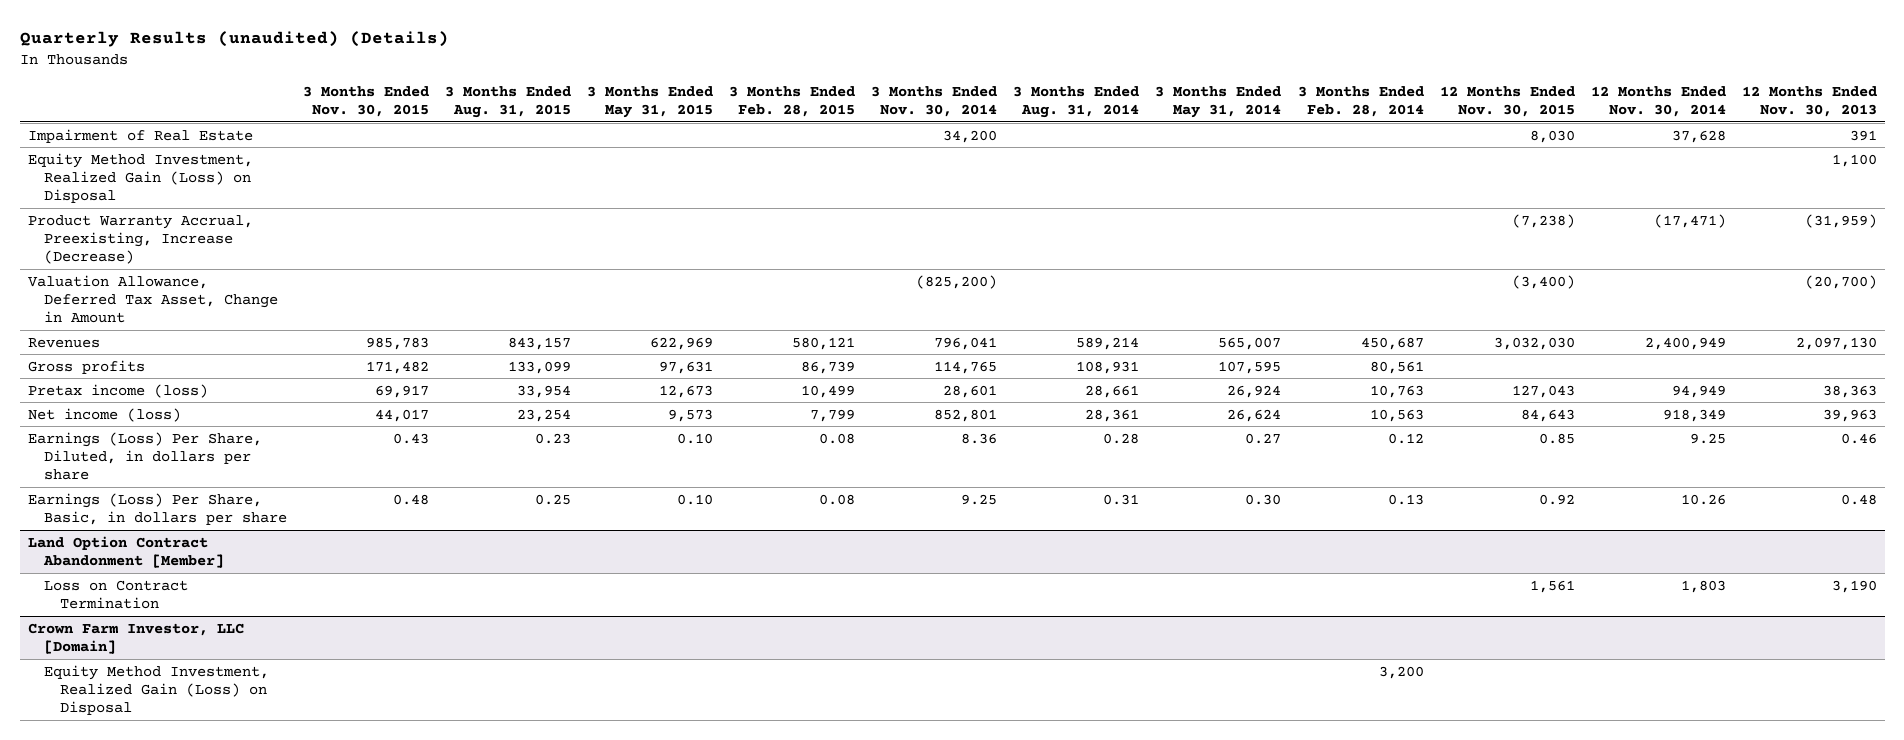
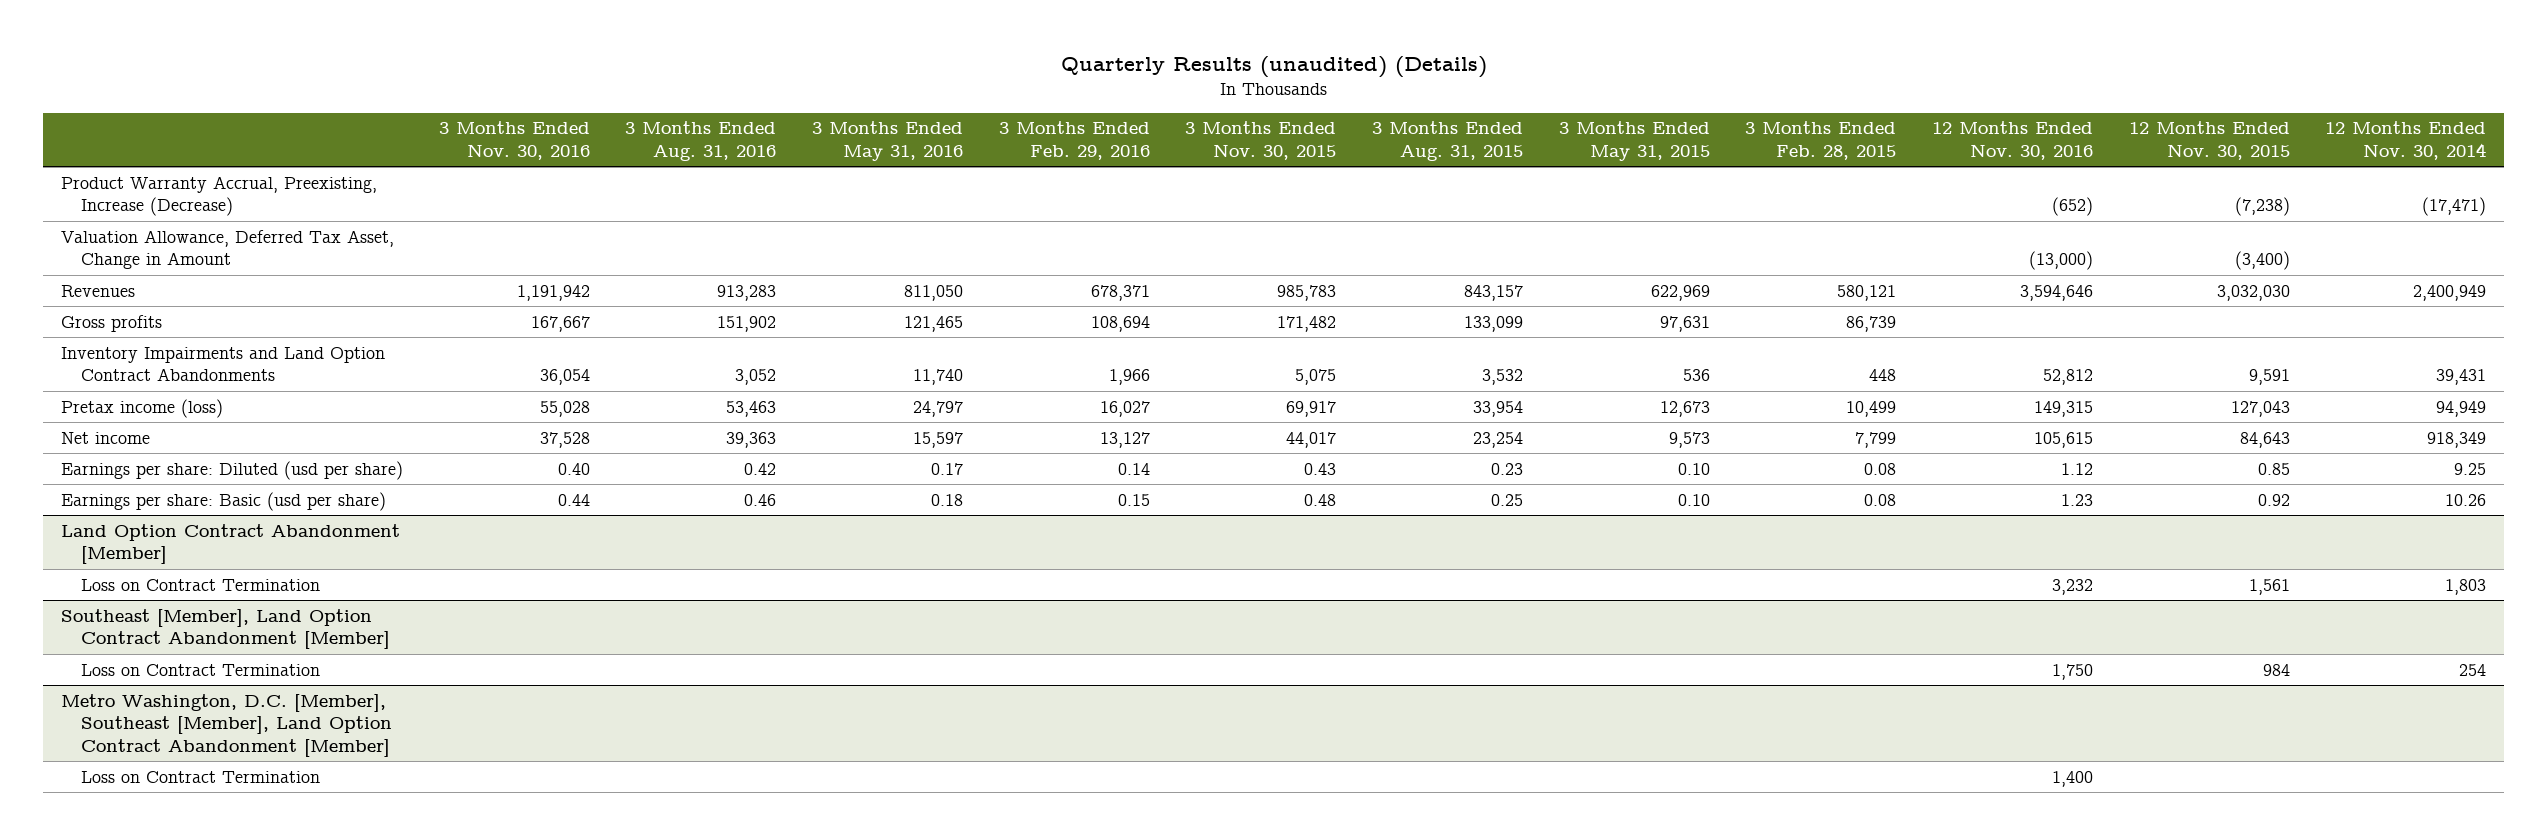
- | 3 Months Ended Nov. 30, 2015 | 3 Months Ended Aug. 31, 2015 | 3 Months Ended May 31, 2015 | 3 Months Ended Feb. 28, 2015 | 3 Months Ended Nov. 30, 2014 | 3 Months Ended Aug. 31, 2014 | 3 Months Ended May 31, 2014 | 3 Months Ended Feb. 28, 2014 | 12 Months Ended Nov. 30, 2015 | 12 Months Ended Nov. 30, 2014 | 12 Months Ended Nov. 30, 2013
+ | 3 Months Ended Nov. 30, 2016 | 3 Months Ended Aug. 31, 2016 | 3 Months Ended May 31, 2016 | 3 Months Ended Feb. 29, 2016 | 3 Months Ended Nov. 30, 2015 | 3 Months Ended Aug. 31, 2015 | 3 Months Ended May 31, 2015 | 3 Months Ended Feb. 28, 2015 | 12 Months Ended Nov. 30, 2016 | 12 Months Ended Nov. 30, 2015 | 12 Months Ended Nov. 30, 2014
- Impairment of Real Estate | | | | | 34,200 | | | | 8,030 | 37,628 | 391
- Equity Method Investment, Realized Gain (Loss) on Disposal | | | | | | | | | | | 1,100
+ Inventory Impairments and Land Option Contract Abandonments | 36,054 | 3,052 | 11,740 | 1,966 | 5,075 | 3,532 | 536 | 448 | 52,812 | 9,591 | 39,431
- Net income (loss) | 44,017 | 23,254 | 9,573 | 7,799 | 852,801 | 28,361 | 26,624 | 10,563 | 84,643 | 918,349 | 39,963
- Earnings (Loss) Per Share, Diluted, in dollars per share | 0.43 | 0.23 | 0.10 | 0.08 | 8.36 | 0.28 | 0.27 | 0.12 | 0.85 | 9.25 | 0.46
- Earnings (Loss) Per Share, Basic, in dollars per share | 0.48 | 0.25 | 0.10 | 0.08 | 9.25 | 0.31 | 0.30 | 0.13 | 0.92 | 10.26 | 0.48
+ Net income | 37,528 | 39,363 | 15,597 | 13,127 | 44,017 | 23,254 | 9,573 | 7,799 | 105,615 | 84,643 | 918,349
+ Earnings per share: Diluted (usd per share) | 0.40 | 0.42 | 0.17 | 0.14 | 0.43 | 0.23 | 0.10 | 0.08 | 1.12 | 0.85 | 9.25
+ Earnings per share: Basic (usd per share) | 0.44 | 0.46 | 0.18 | 0.15 | 0.48 | 0.25 | 0.10 | 0.08 | 1.23 | 0.92 | 10.26
- Crown Farm Investor, LLC [Domain]
- Equity Method Investment, Realized Gain (Loss) on Disposal | | | | | | | | 3,200 | | |
+ Southeast [Member], Land Option Contract Abandonment [Member]
+ Loss on Contract Termination | | | | | | | | | 1,750 | 984 | 254
+ Metro Washington, D.C. [Member], Southeast [Member], Land Option Contract Abandonment [Member]
+ Loss on Contract Termination | | | | | | | | | 1,400 | |

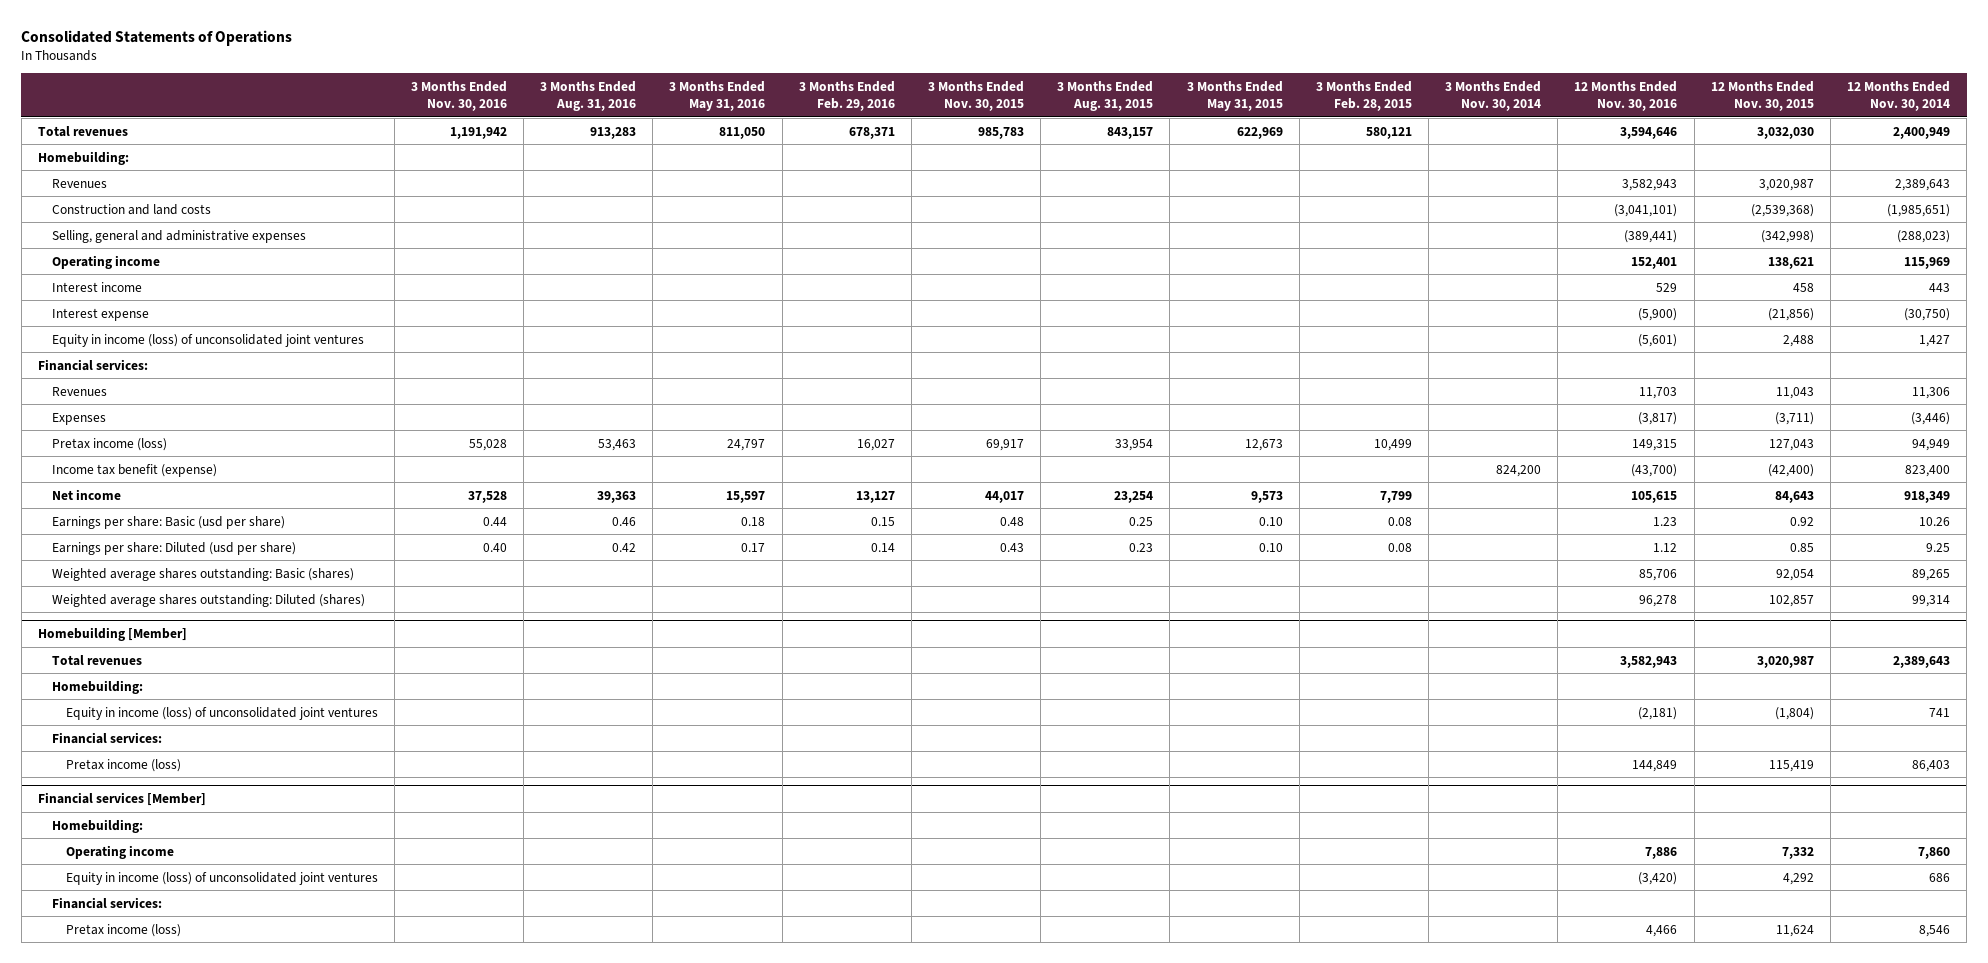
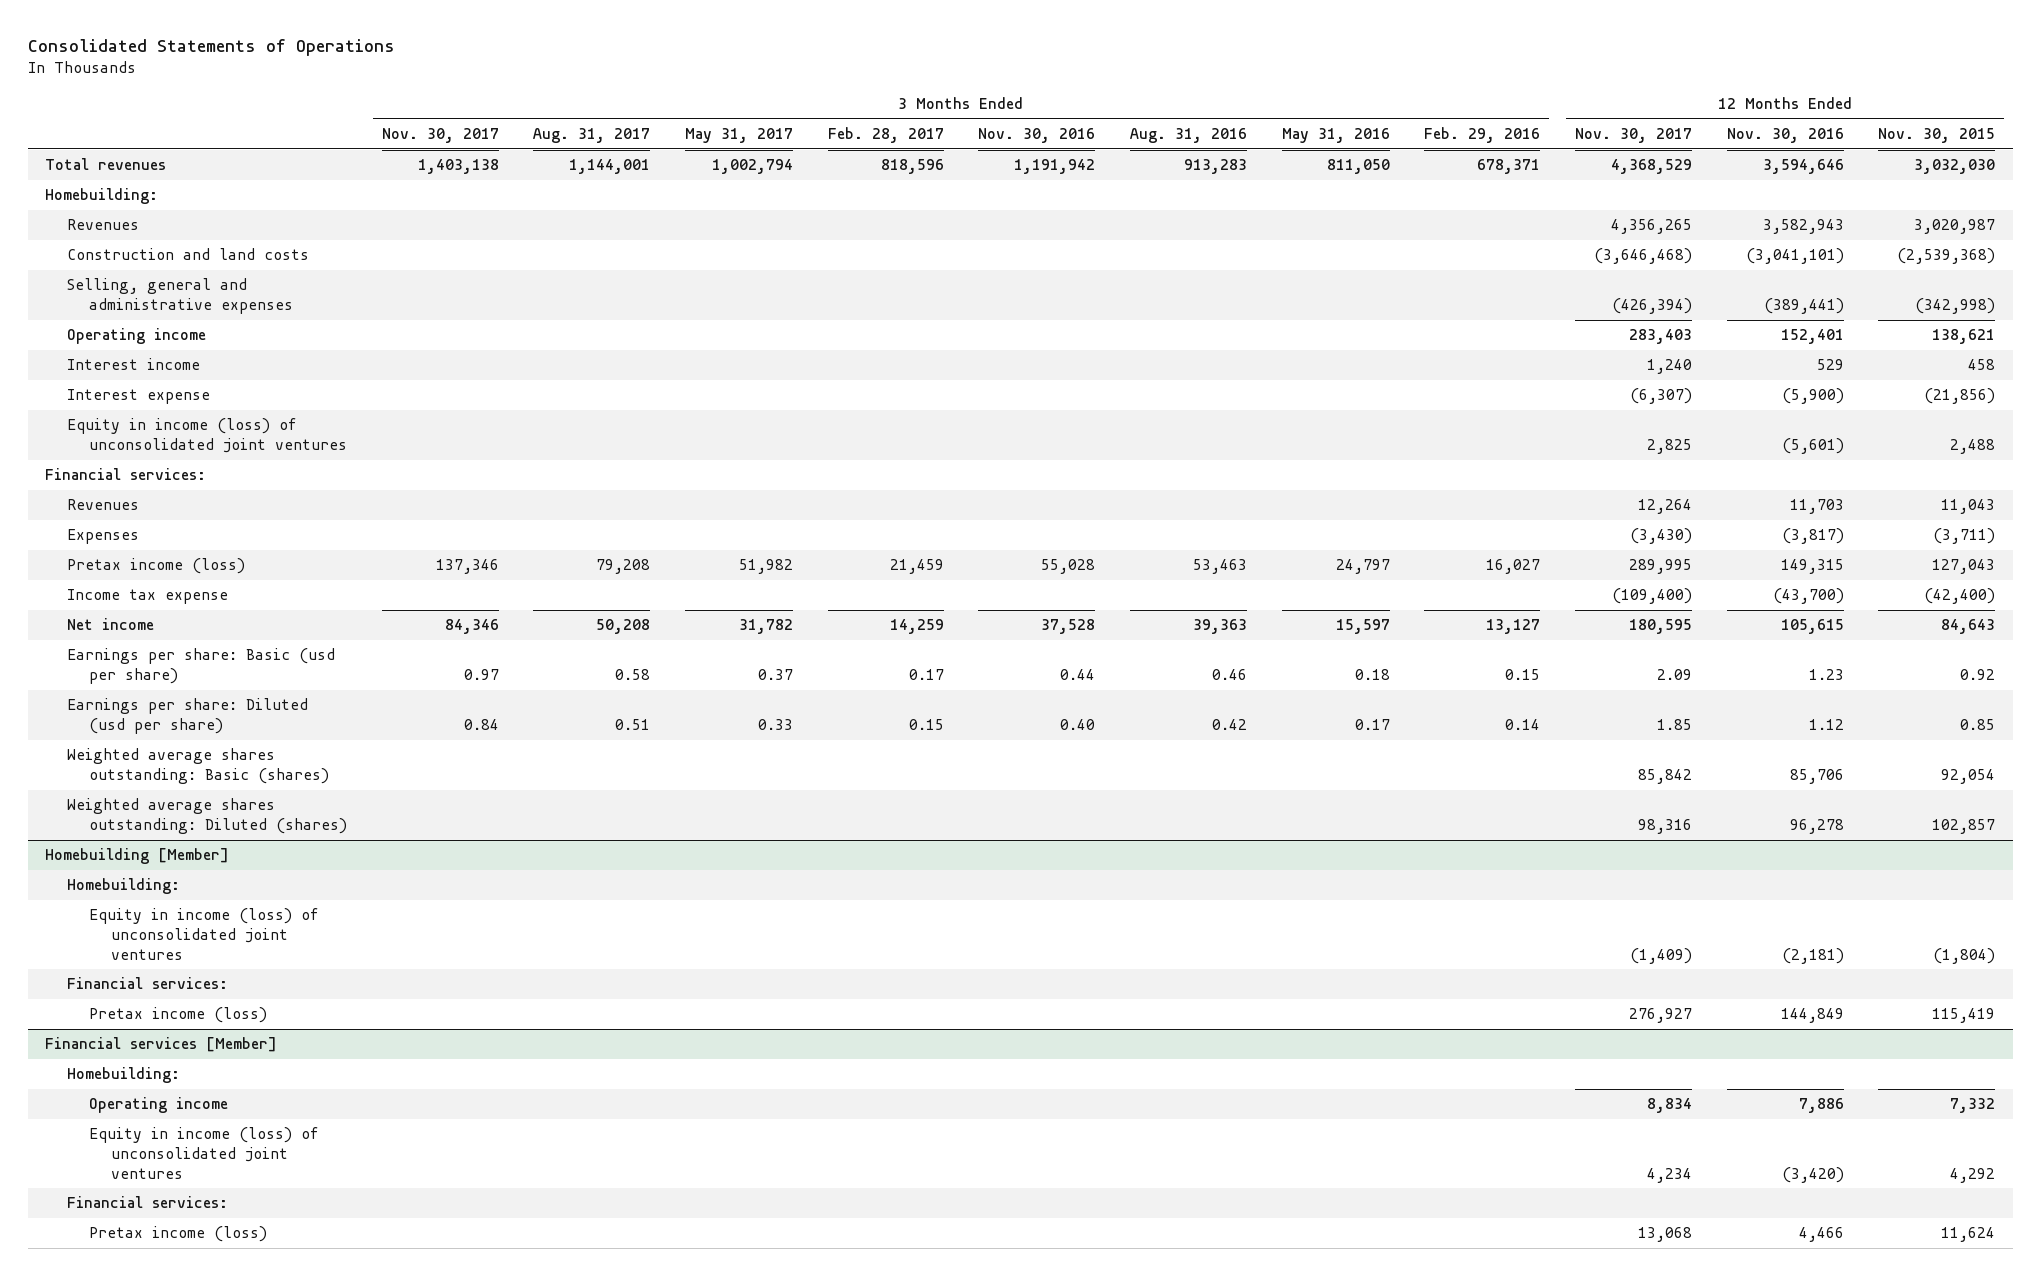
- | 3 Months Ended Nov. 30, 2016 | 3 Months Ended Aug. 31, 2016 | 3 Months Ended May 31, 2016 | 3 Months Ended Feb. 29, 2016 | 3 Months Ended Nov. 30, 2015 | 3 Months Ended Aug. 31, 2015 | 3 Months Ended May 31, 2015 | 3 Months Ended Feb. 28, 2015 | 3 Months Ended Nov. 30, 2014 | 12 Months Ended Nov. 30, 2016 | 12 Months Ended Nov. 30, 2015 | 12 Months Ended Nov. 30, 2014
+ | 3 Months Ended Nov. 30, 2017 | 3 Months Ended Aug. 31, 2017 | 3 Months Ended May 31, 2017 | 3 Months Ended Feb. 28, 2017 | 3 Months Ended Nov. 30, 2016 | 3 Months Ended Aug. 31, 2016 | 3 Months Ended May 31, 2016 | 3 Months Ended Feb. 29, 2016 | 12 Months Ended Nov. 30, 2017 | 12 Months Ended Nov. 30, 2016 | 12 Months Ended Nov. 30, 2015
- Income tax benefit (expense) | | | | | | | | | 824,200 | (43,700) | (42,400) | 823,400
+ Income tax expense | | | | | | | | | (109,400) | (43,700) | (42,400)
@ Homebuilding [Member]
- Total revenues | | | | | | | | | | 3,582,943 | 3,020,987 | 2,389,643

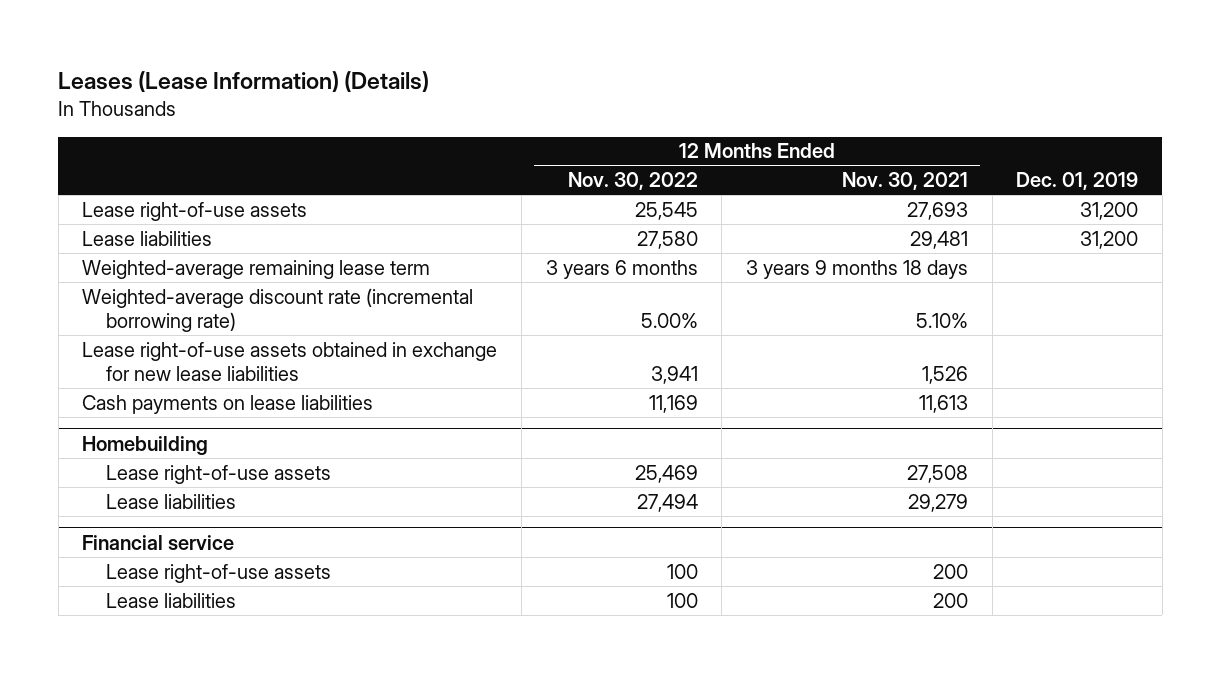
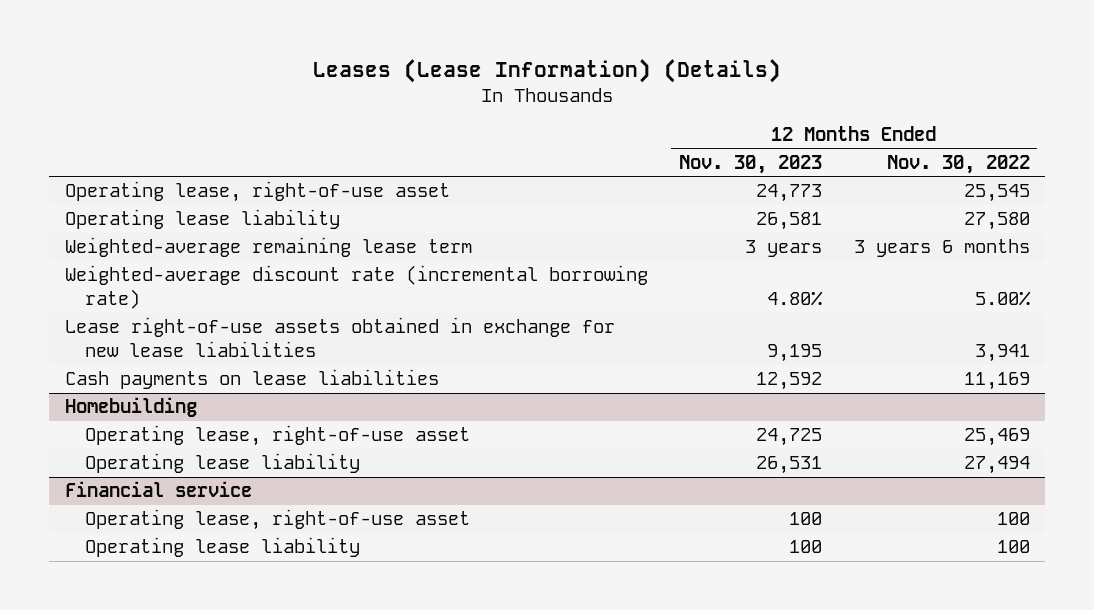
- | 12 Months Ended Nov. 30, 2022 | 12 Months Ended Nov. 30, 2021 | Dec. 01, 2019
+ | 12 Months Ended Nov. 30, 2023 | 12 Months Ended Nov. 30, 2022
- Lease right-of-use assets | 25,545 | 27,693 | 31,200
- Lease liabilities | 27,580 | 29,481 | 31,200
+ Operating lease, right-of-use asset | 24,773 | 25,545
+ Operating lease liability | 26,581 | 27,580
@ Homebuilding
- Lease right-of-use assets | 25,469 | 27,508 |
- Lease liabilities | 27,494 | 29,279 |
+ Operating lease, right-of-use asset | 24,725 | 25,469
+ Operating lease liability | 26,531 | 27,494
@ Financial service
- Lease right-of-use assets | 100 | 200 |
- Lease liabilities | 100 | 200 |
+ Operating lease, right-of-use asset | 100 | 100
+ Operating lease liability | 100 | 100

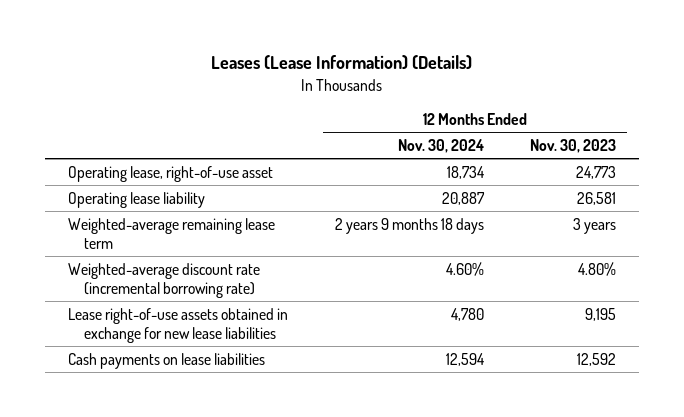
- | 12 Months Ended Nov. 30, 2023 | 12 Months Ended Nov. 30, 2022
+ | 12 Months Ended Nov. 30, 2024 | 12 Months Ended Nov. 30, 2023
- Homebuilding
- Operating lease, right-of-use asset | 24,725 | 25,469
- Operating lease liability | 26,531 | 27,494
- Financial service
- Operating lease, right-of-use asset | 100 | 100
- Operating lease liability | 100 | 100

